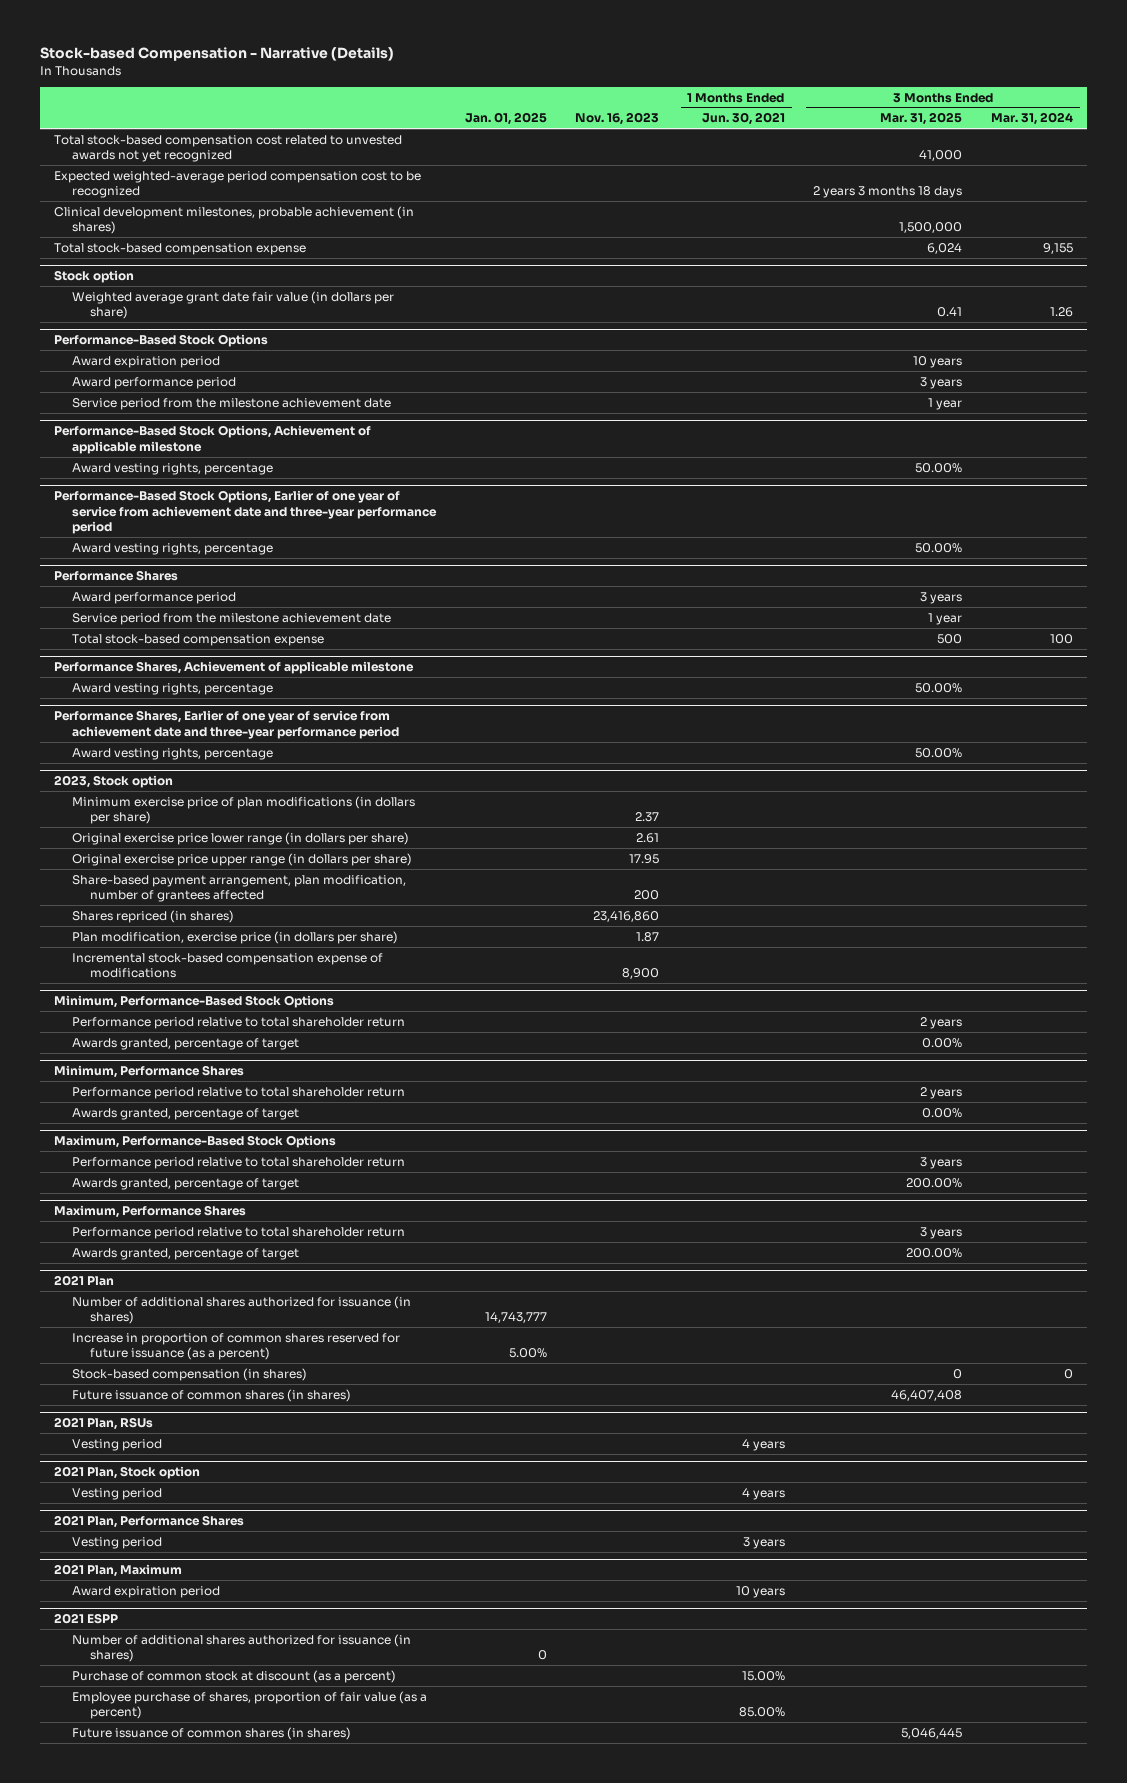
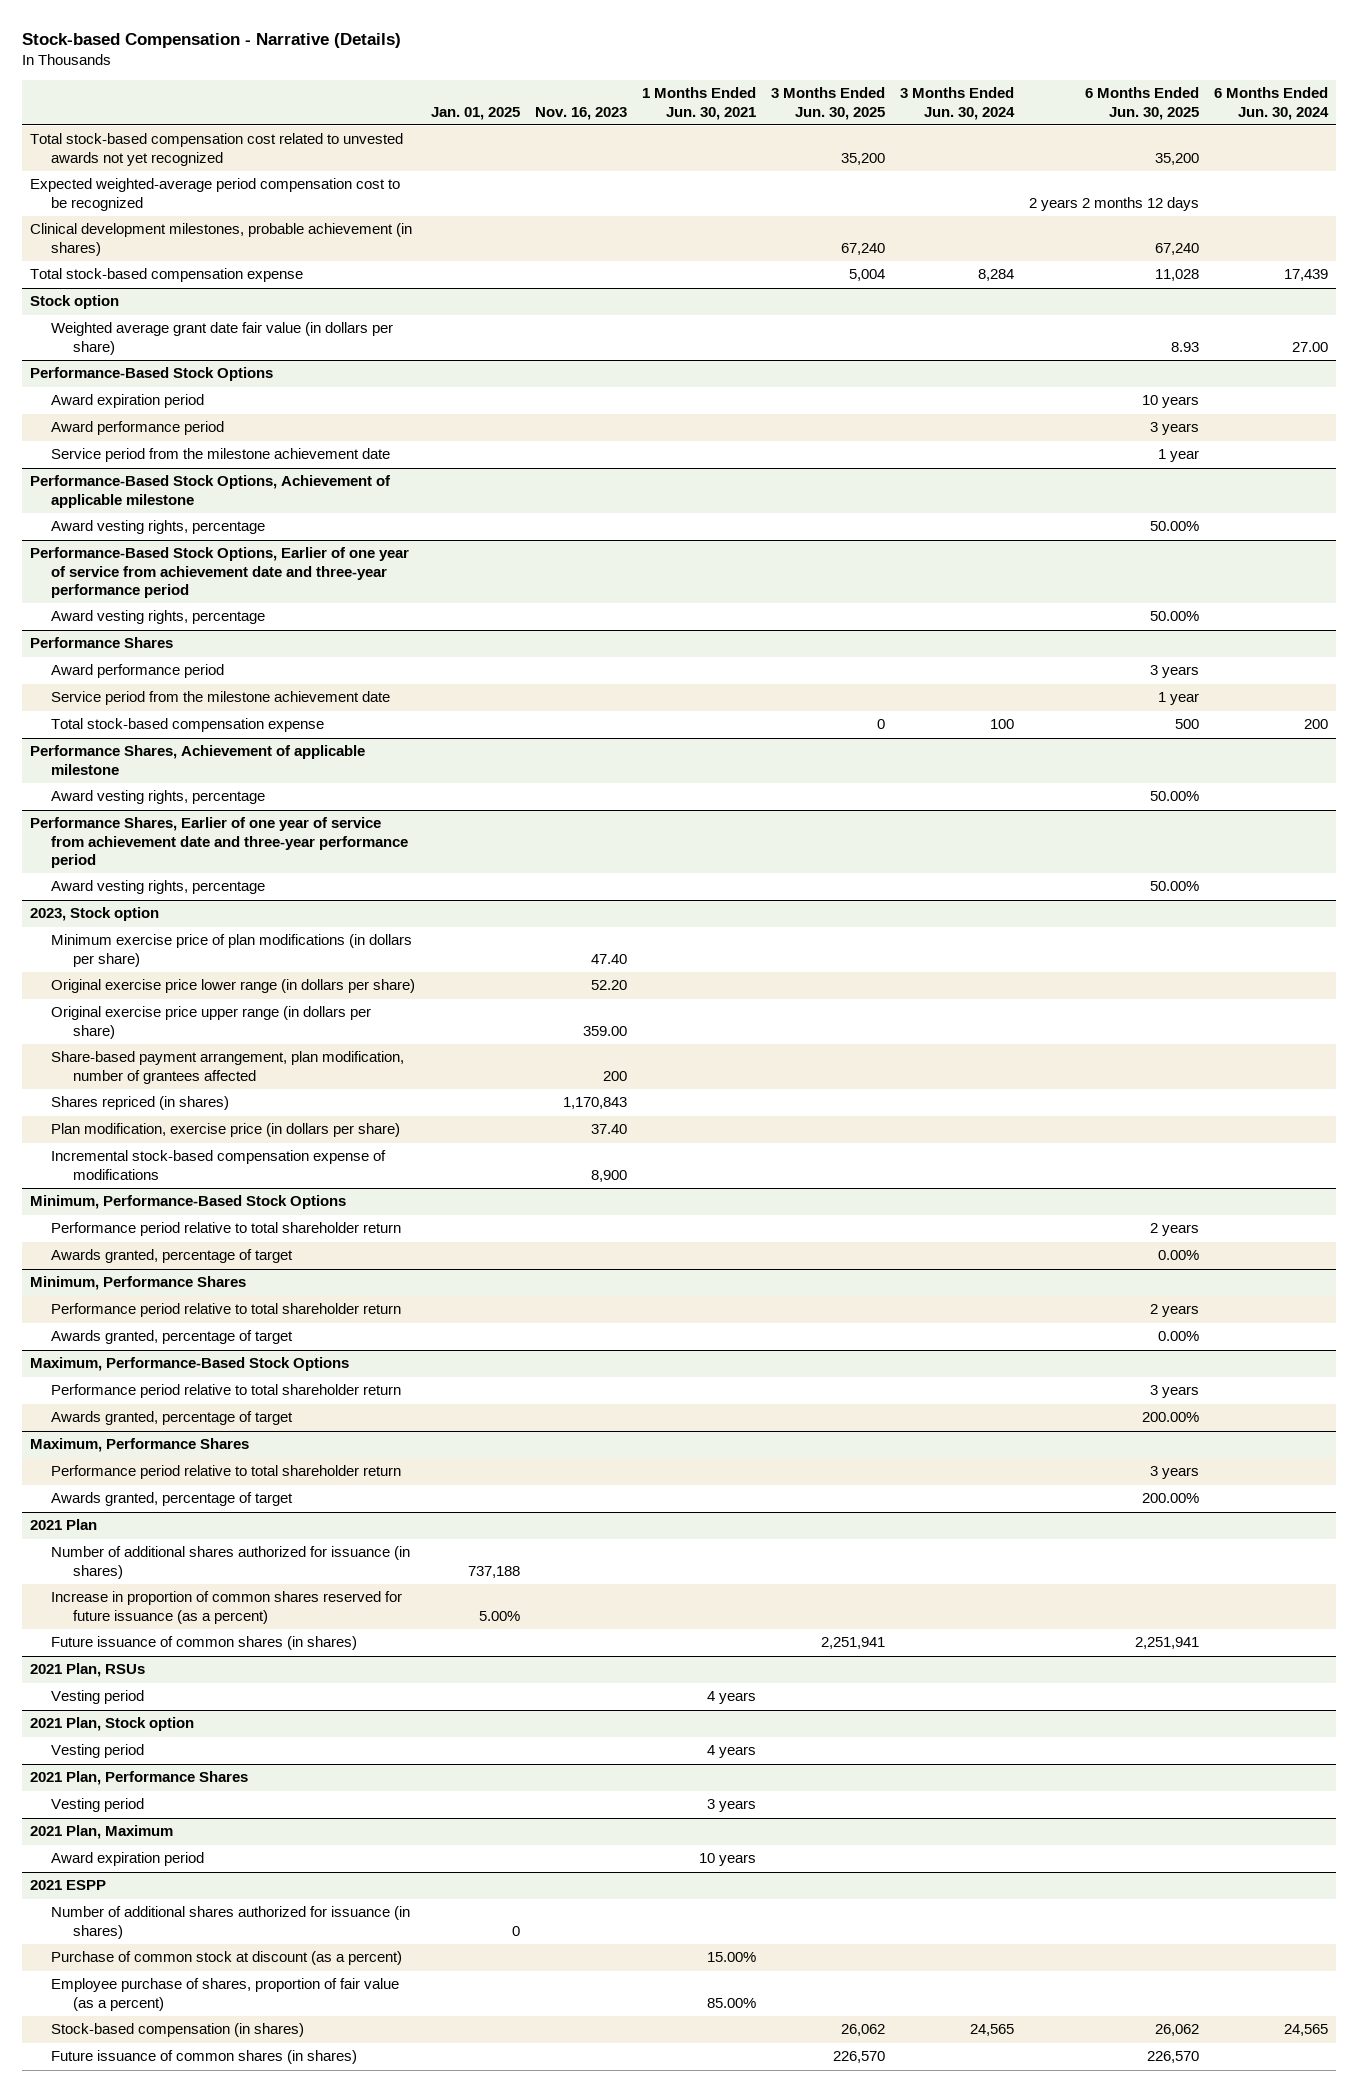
- | Jan. 01, 2025 | Nov. 16, 2023 | 1 Months Ended Jun. 30, 2021 | 3 Months Ended Mar. 31, 2025 | 3 Months Ended Mar. 31, 2024
+ | Jan. 01, 2025 | Nov. 16, 2023 | 1 Months Ended Jun. 30, 2021 | 3 Months Ended Jun. 30, 2025 | 3 Months Ended Jun. 30, 2024 | 6 Months Ended Jun. 30, 2025 | 6 Months Ended Jun. 30, 2024
@ 2023, Stock option
- Minimum exercise price of plan modifications (in dollars per share) | | 2.37 | | |
- Original exercise price lower range (in dollars per share) | | 2.61 | | |
- Original exercise price upper range (in dollars per share) | | 17.95 | | |
+ Minimum exercise price of plan modifications (in dollars per share) | | 47.40 | | | | |
+ Original exercise price lower range (in dollars per share) | | 52.20 | | | | |
+ Original exercise price upper range (in dollars per share) | | 359.00 | | | | |
- Shares repriced (in shares) | | 23,416,860 | | |
- Plan modification, exercise price (in dollars per share) | | 1.87 | | |
+ Shares repriced (in shares) | | 1,170,843 | | | | |
+ Plan modification, exercise price (in dollars per share) | | 37.40 | | | | |
@ 2021 Plan
- Number of additional shares authorized for issuance (in shares) | 14,743,777 | | | |
+ Number of additional shares authorized for issuance (in shares) | 737,188 | | | | | |
- Stock-based compensation (in shares) | | | | 0 | 0
@ 2021 ESPP
+ Stock-based compensation (in shares) | | | | 26,062 | 24,565 | 26,062 | 24,565

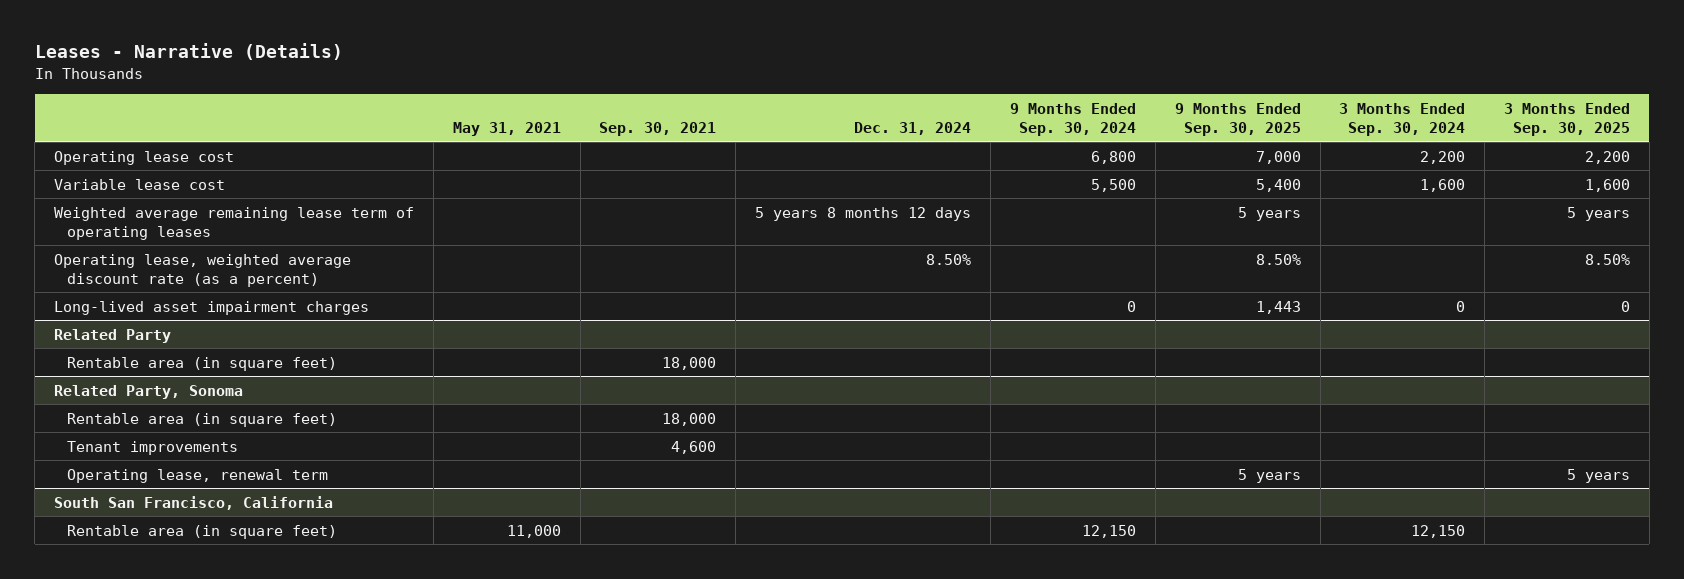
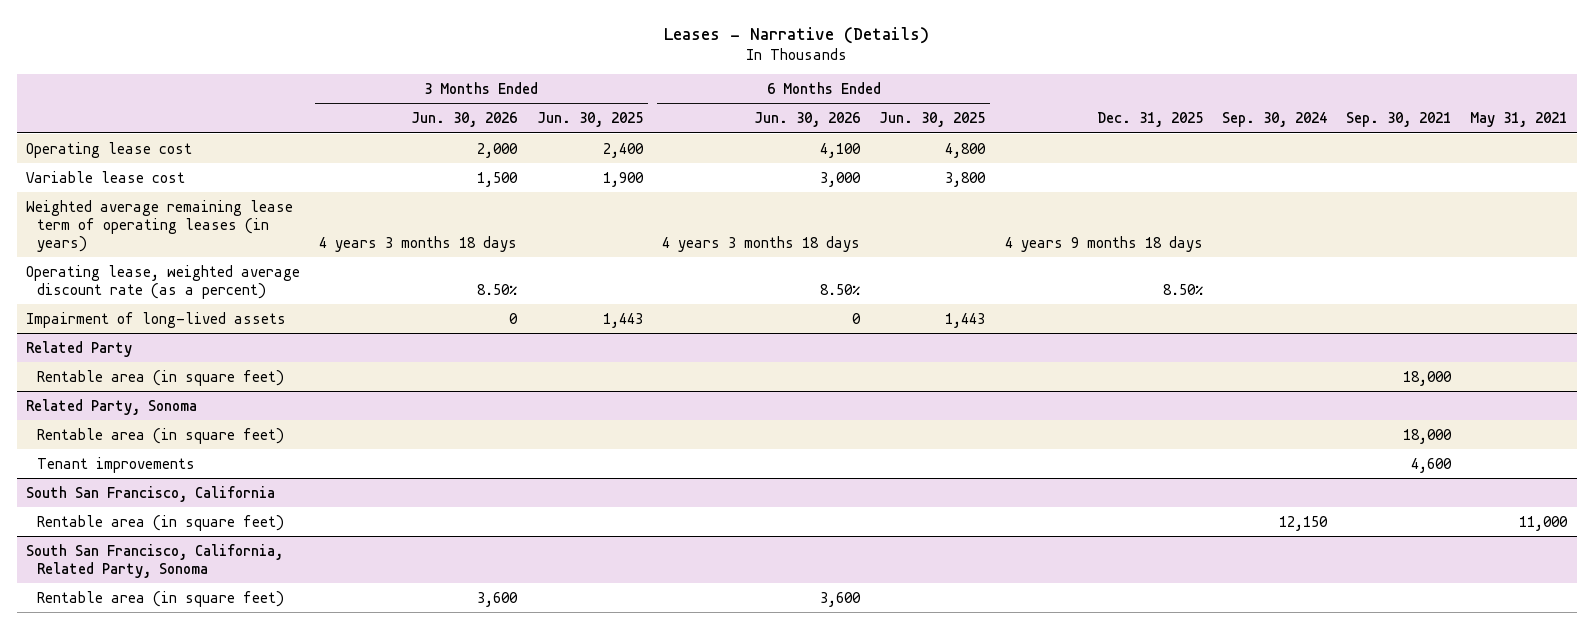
- | May 31, 2021 | Sep. 30, 2021 | Dec. 31, 2024 | 9 Months Ended Sep. 30, 2024 | 9 Months Ended Sep. 30, 2025 | 3 Months Ended Sep. 30, 2024 | 3 Months Ended Sep. 30, 2025
+ | 3 Months Ended Jun. 30, 2026 | 3 Months Ended Jun. 30, 2025 | 6 Months Ended Jun. 30, 2026 | 6 Months Ended Jun. 30, 2025 | Dec. 31, 2025 | Sep. 30, 2024 | Sep. 30, 2021 | May 31, 2021
- Weighted average remaining lease term of operating leases | | | 5 years 8 months 12 days | | 5 years | | 5 years
+ Weighted average remaining lease term of operating leases (in years) | 4 years 3 months 18 days | | 4 years 3 months 18 days | | 4 years 9 months 18 days | | |
- Long-lived asset impairment charges | | | | 0 | 1,443 | 0 | 0
+ Impairment of long-lived assets | 0 | 1,443 | 0 | 1,443 | | | |
@ Related Party, Sonoma
- Operating lease, renewal term | | | | | 5 years | | 5 years
+ South San Francisco, California, Related Party, Sonoma
+ Rentable area (in square feet) | 3,600 | | 3,600 | | | | |

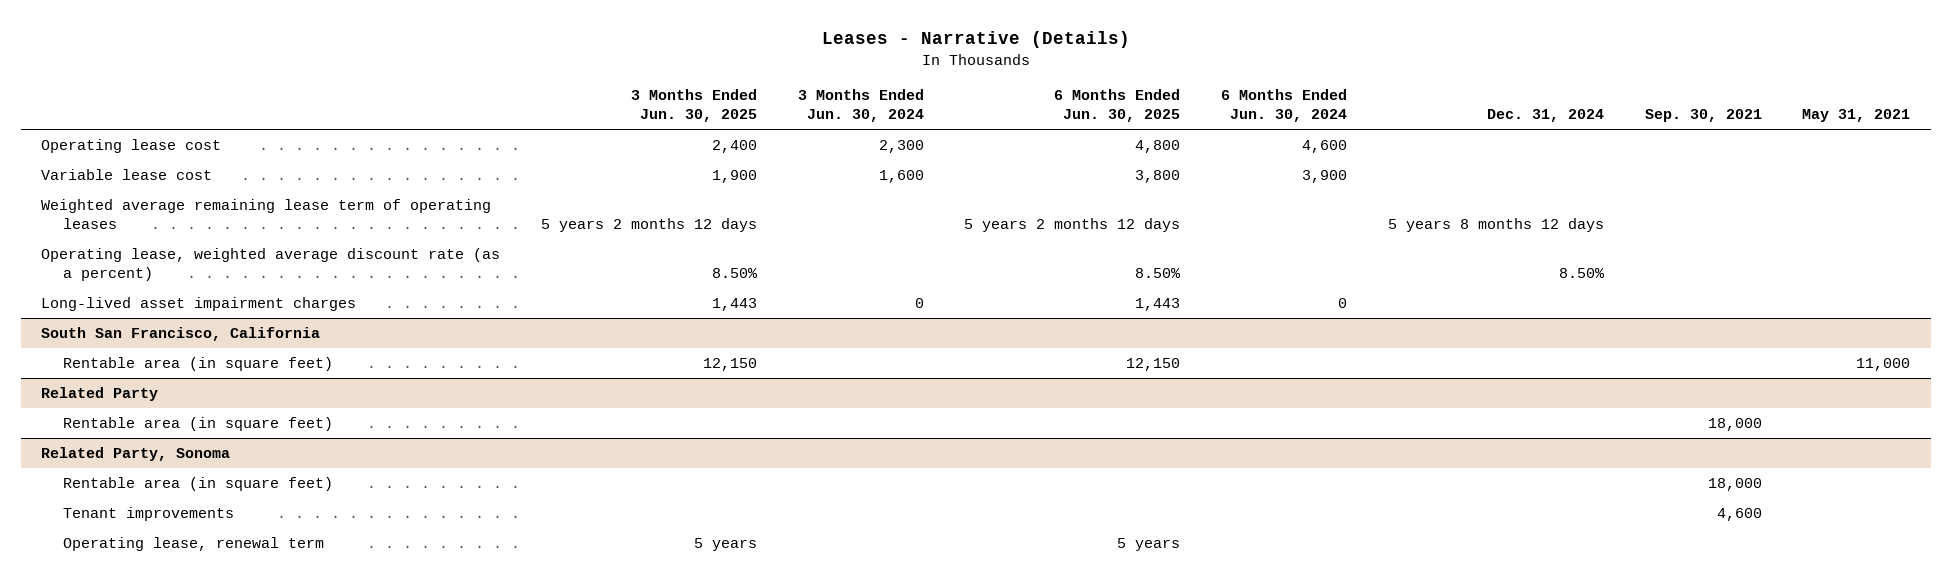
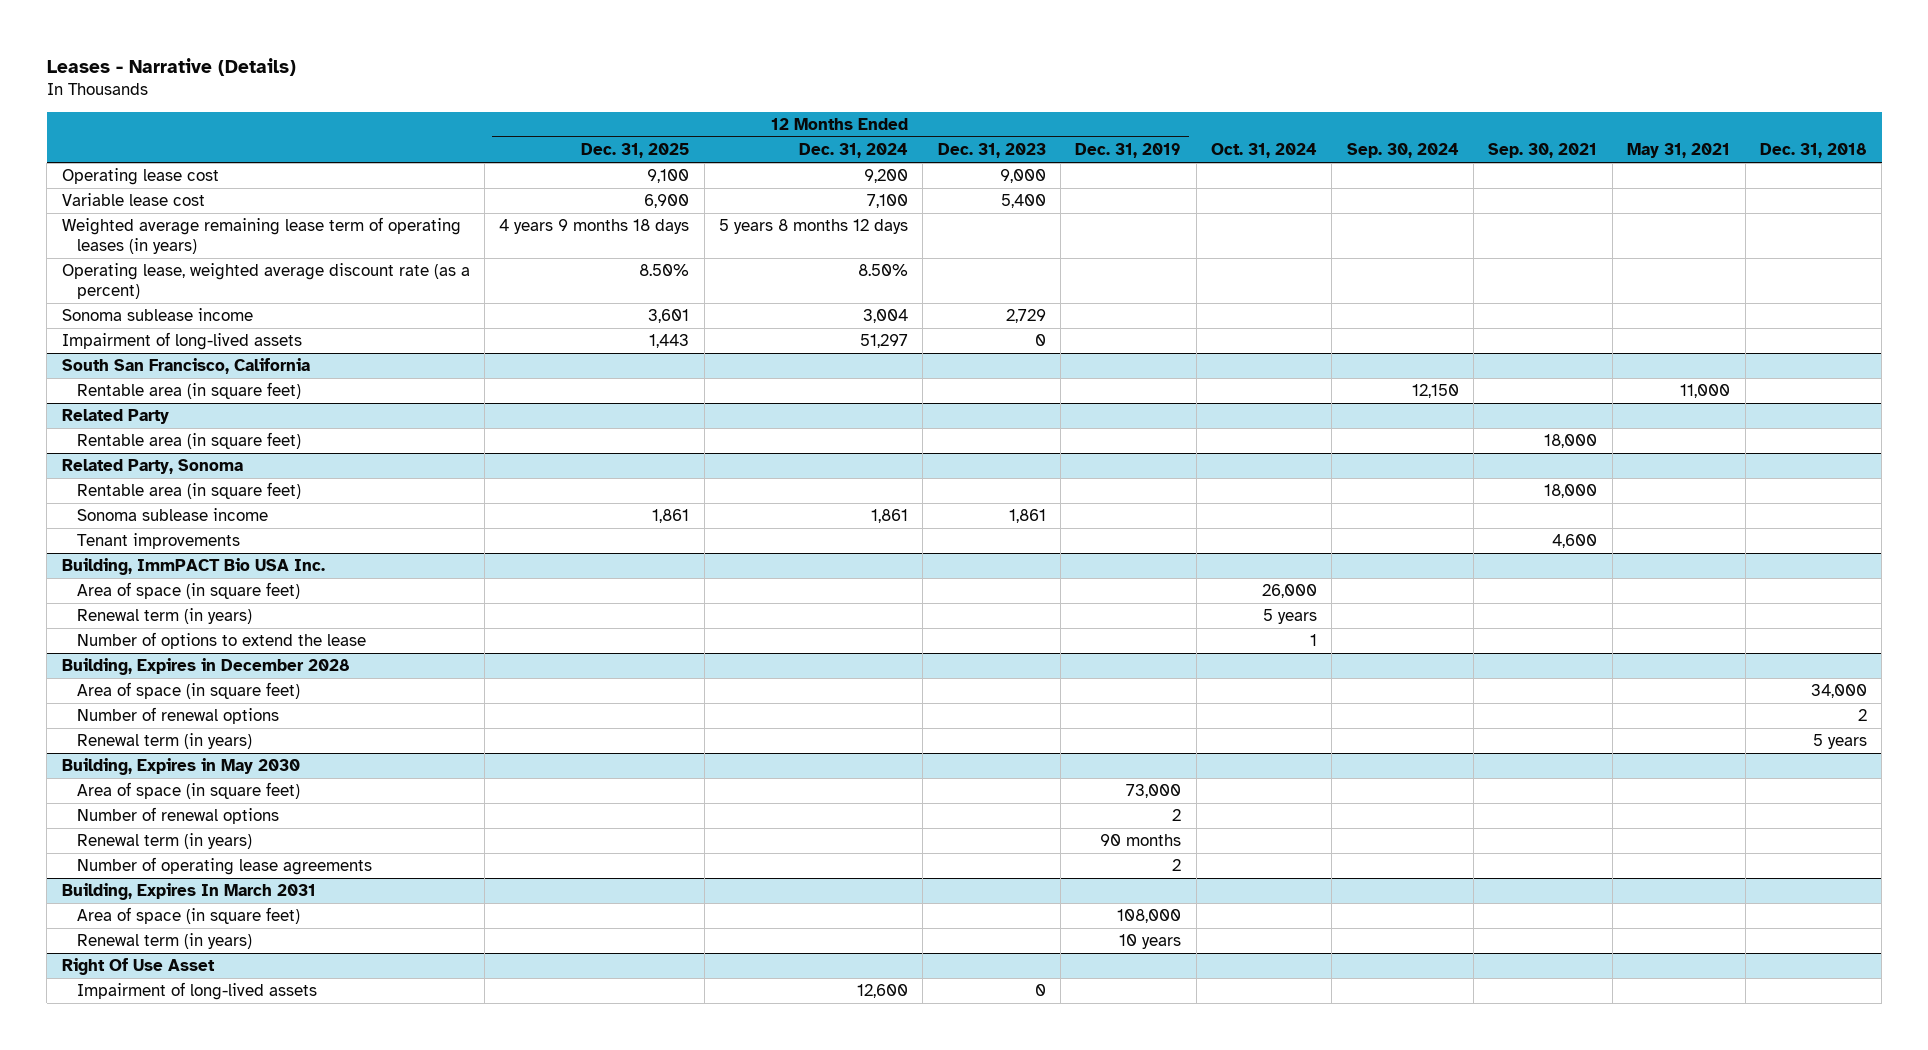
- | 3 Months Ended Jun. 30, 2025 | 3 Months Ended Jun. 30, 2024 | 6 Months Ended Jun. 30, 2025 | 6 Months Ended Jun. 30, 2024 | Dec. 31, 2024 | Sep. 30, 2021 | May 31, 2021
+ | 12 Months Ended Dec. 31, 2025 | 12 Months Ended Dec. 31, 2024 | 12 Months Ended Dec. 31, 2023 | 12 Months Ended Dec. 31, 2019 | Oct. 31, 2024 | Sep. 30, 2024 | Sep. 30, 2021 | May 31, 2021 | Dec. 31, 2018
- Weighted average remaining lease term of operating leases | 5 years 2 months 12 days | | 5 years 2 months 12 days | | 5 years 8 months 12 days | |
+ Weighted average remaining lease term of operating leases (in years) | 4 years 9 months 18 days | 5 years 8 months 12 days | | | | | | |
- Long-lived asset impairment charges | 1,443 | 0 | 1,443 | 0 | | |
+ Sonoma sublease income | 3,601 | 3,004 | 2,729 | | | | | |
+ Impairment of long-lived assets | 1,443 | 51,297 | 0 | | | | | |
@ Related Party, Sonoma
+ Sonoma sublease income | 1,861 | 1,861 | 1,861 | | | | | |
- Operating lease, renewal term | 5 years | | 5 years | | | |
+ Building, ImmPACT Bio USA Inc.
+ Area of space (in square feet) | | | | | 26,000 | | | |
+ Renewal term (in years) | | | | | 5 years | | | |
+ Number of options to extend the lease | | | | | 1 | | | |
+ Building, Expires in December 2028
+ Area of space (in square feet) | | | | | | | | | 34,000
+ Number of renewal options | | | | | | | | | 2
+ Renewal term (in years) | | | | | | | | | 5 years
+ Building, Expires in May 2030
+ Area of space (in square feet) | | | | 73,000 | | | | |
+ Number of renewal options | | | | 2 | | | | |
+ Renewal term (in years) | | | | 90 months | | | | |
+ Number of operating lease agreements | | | | 2 | | | | |
+ Building, Expires In March 2031
+ Area of space (in square feet) | | | | 108,000 | | | | |
+ Renewal term (in years) | | | | 10 years | | | | |
+ Right Of Use Asset
+ Impairment of long-lived assets | | 12,600 | 0 | | | | | |

